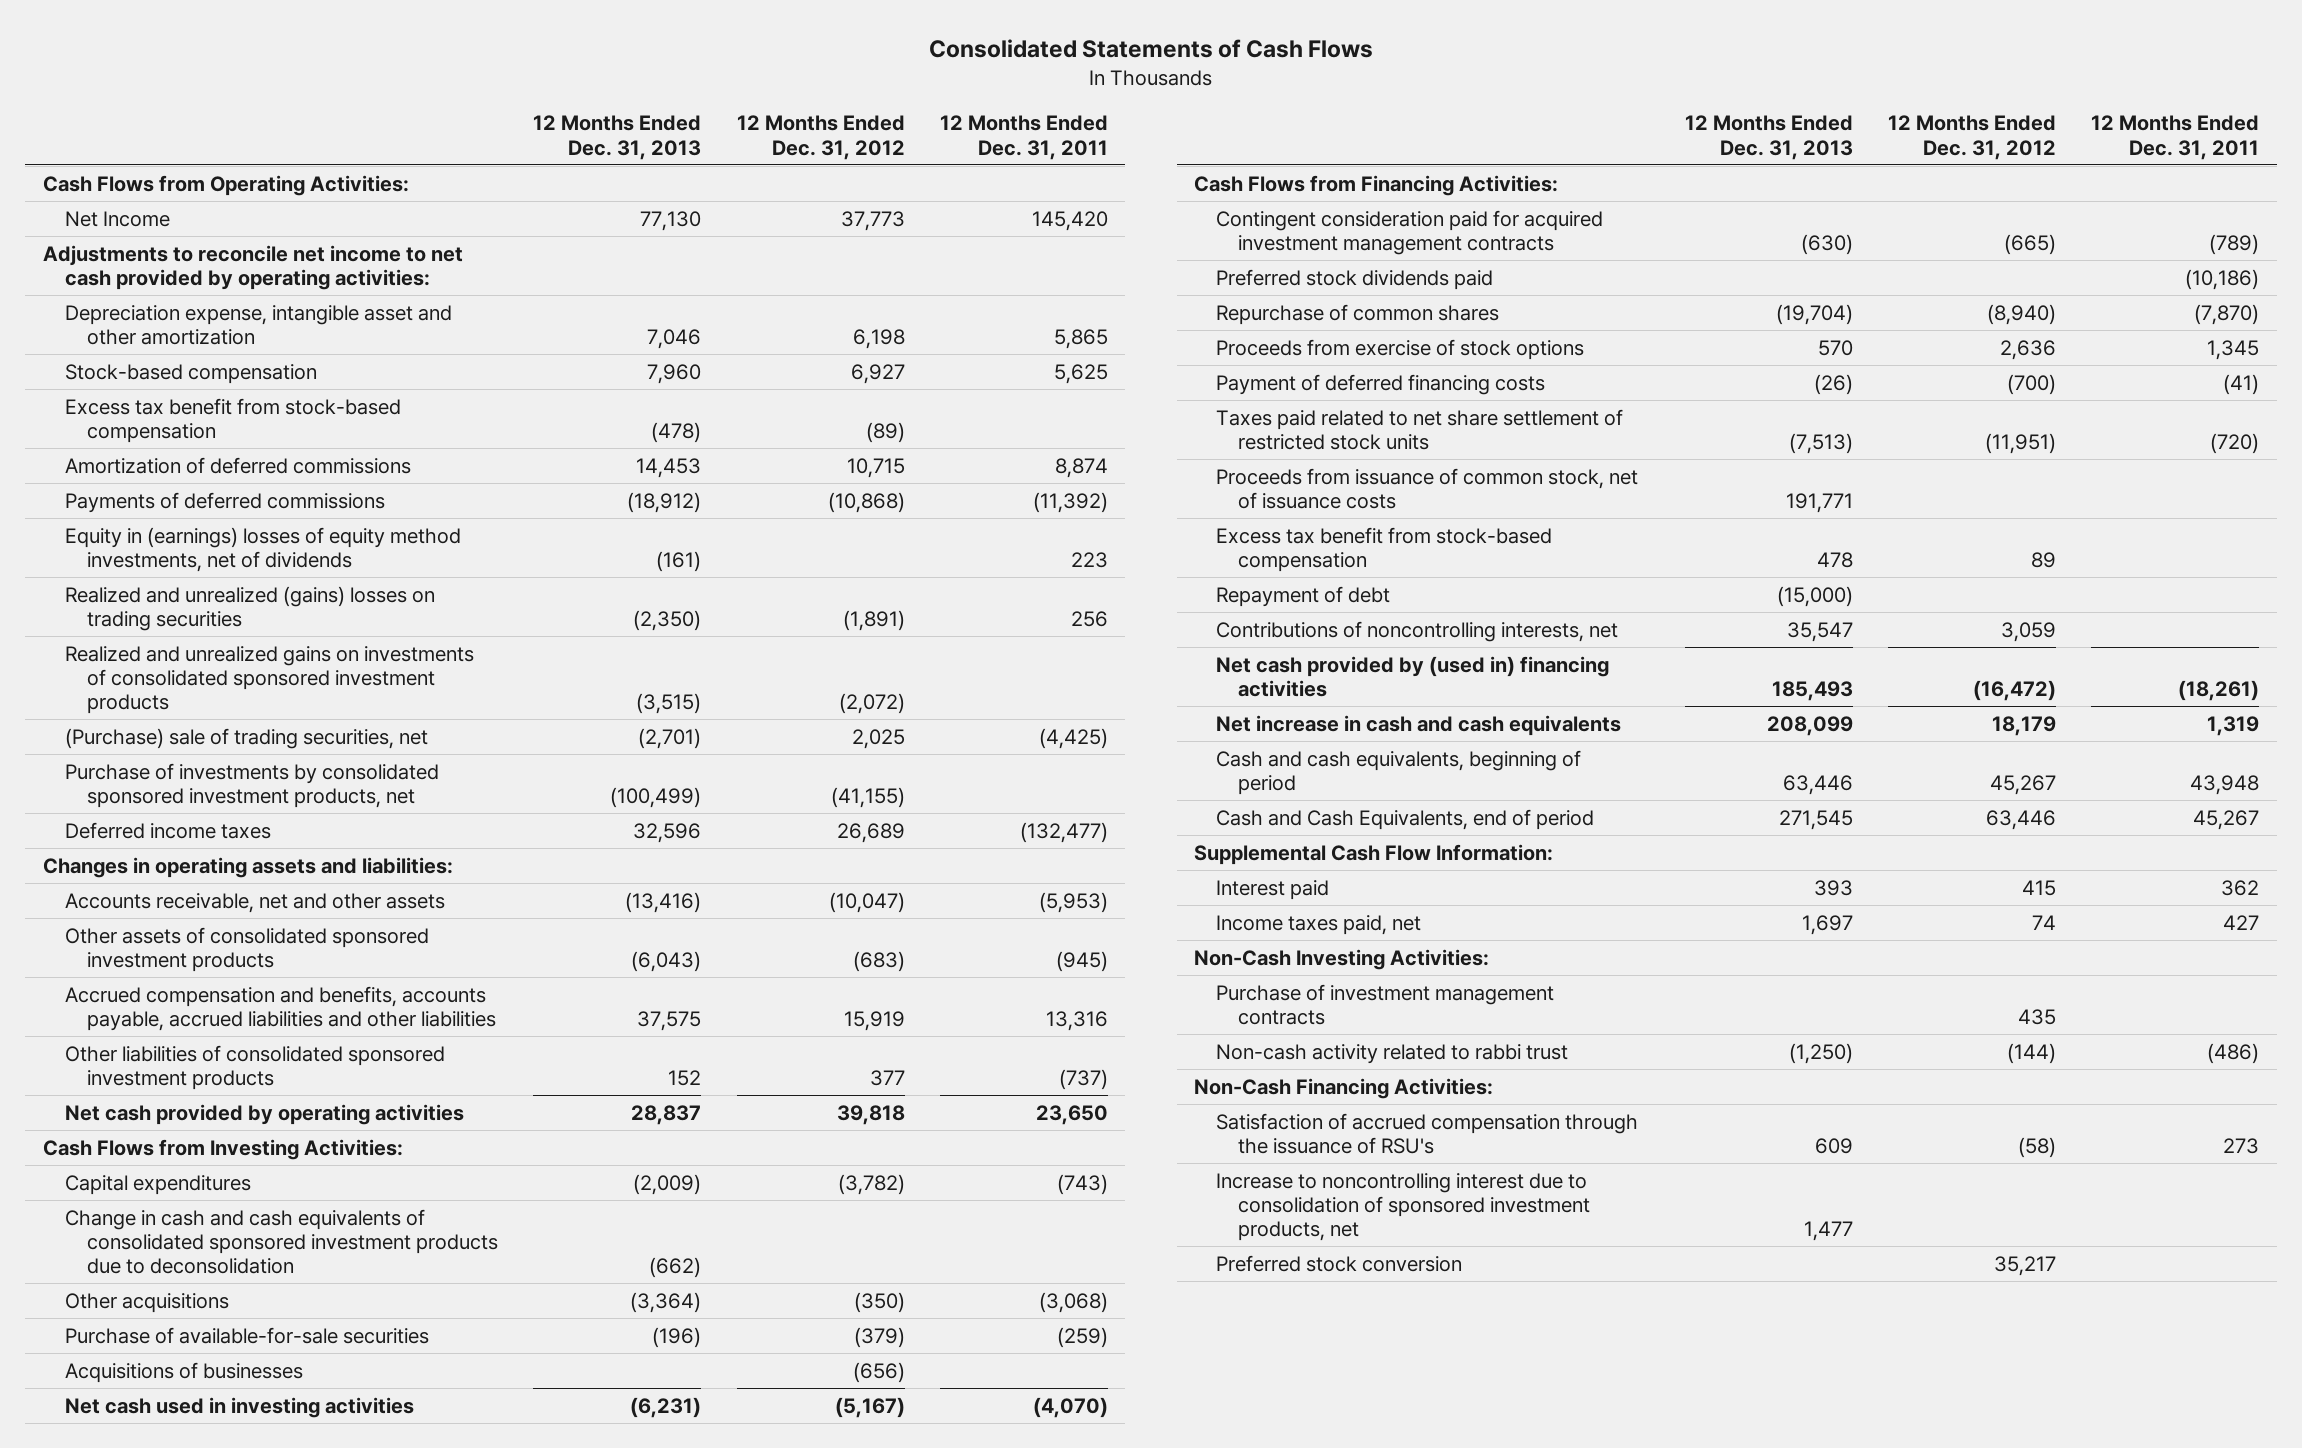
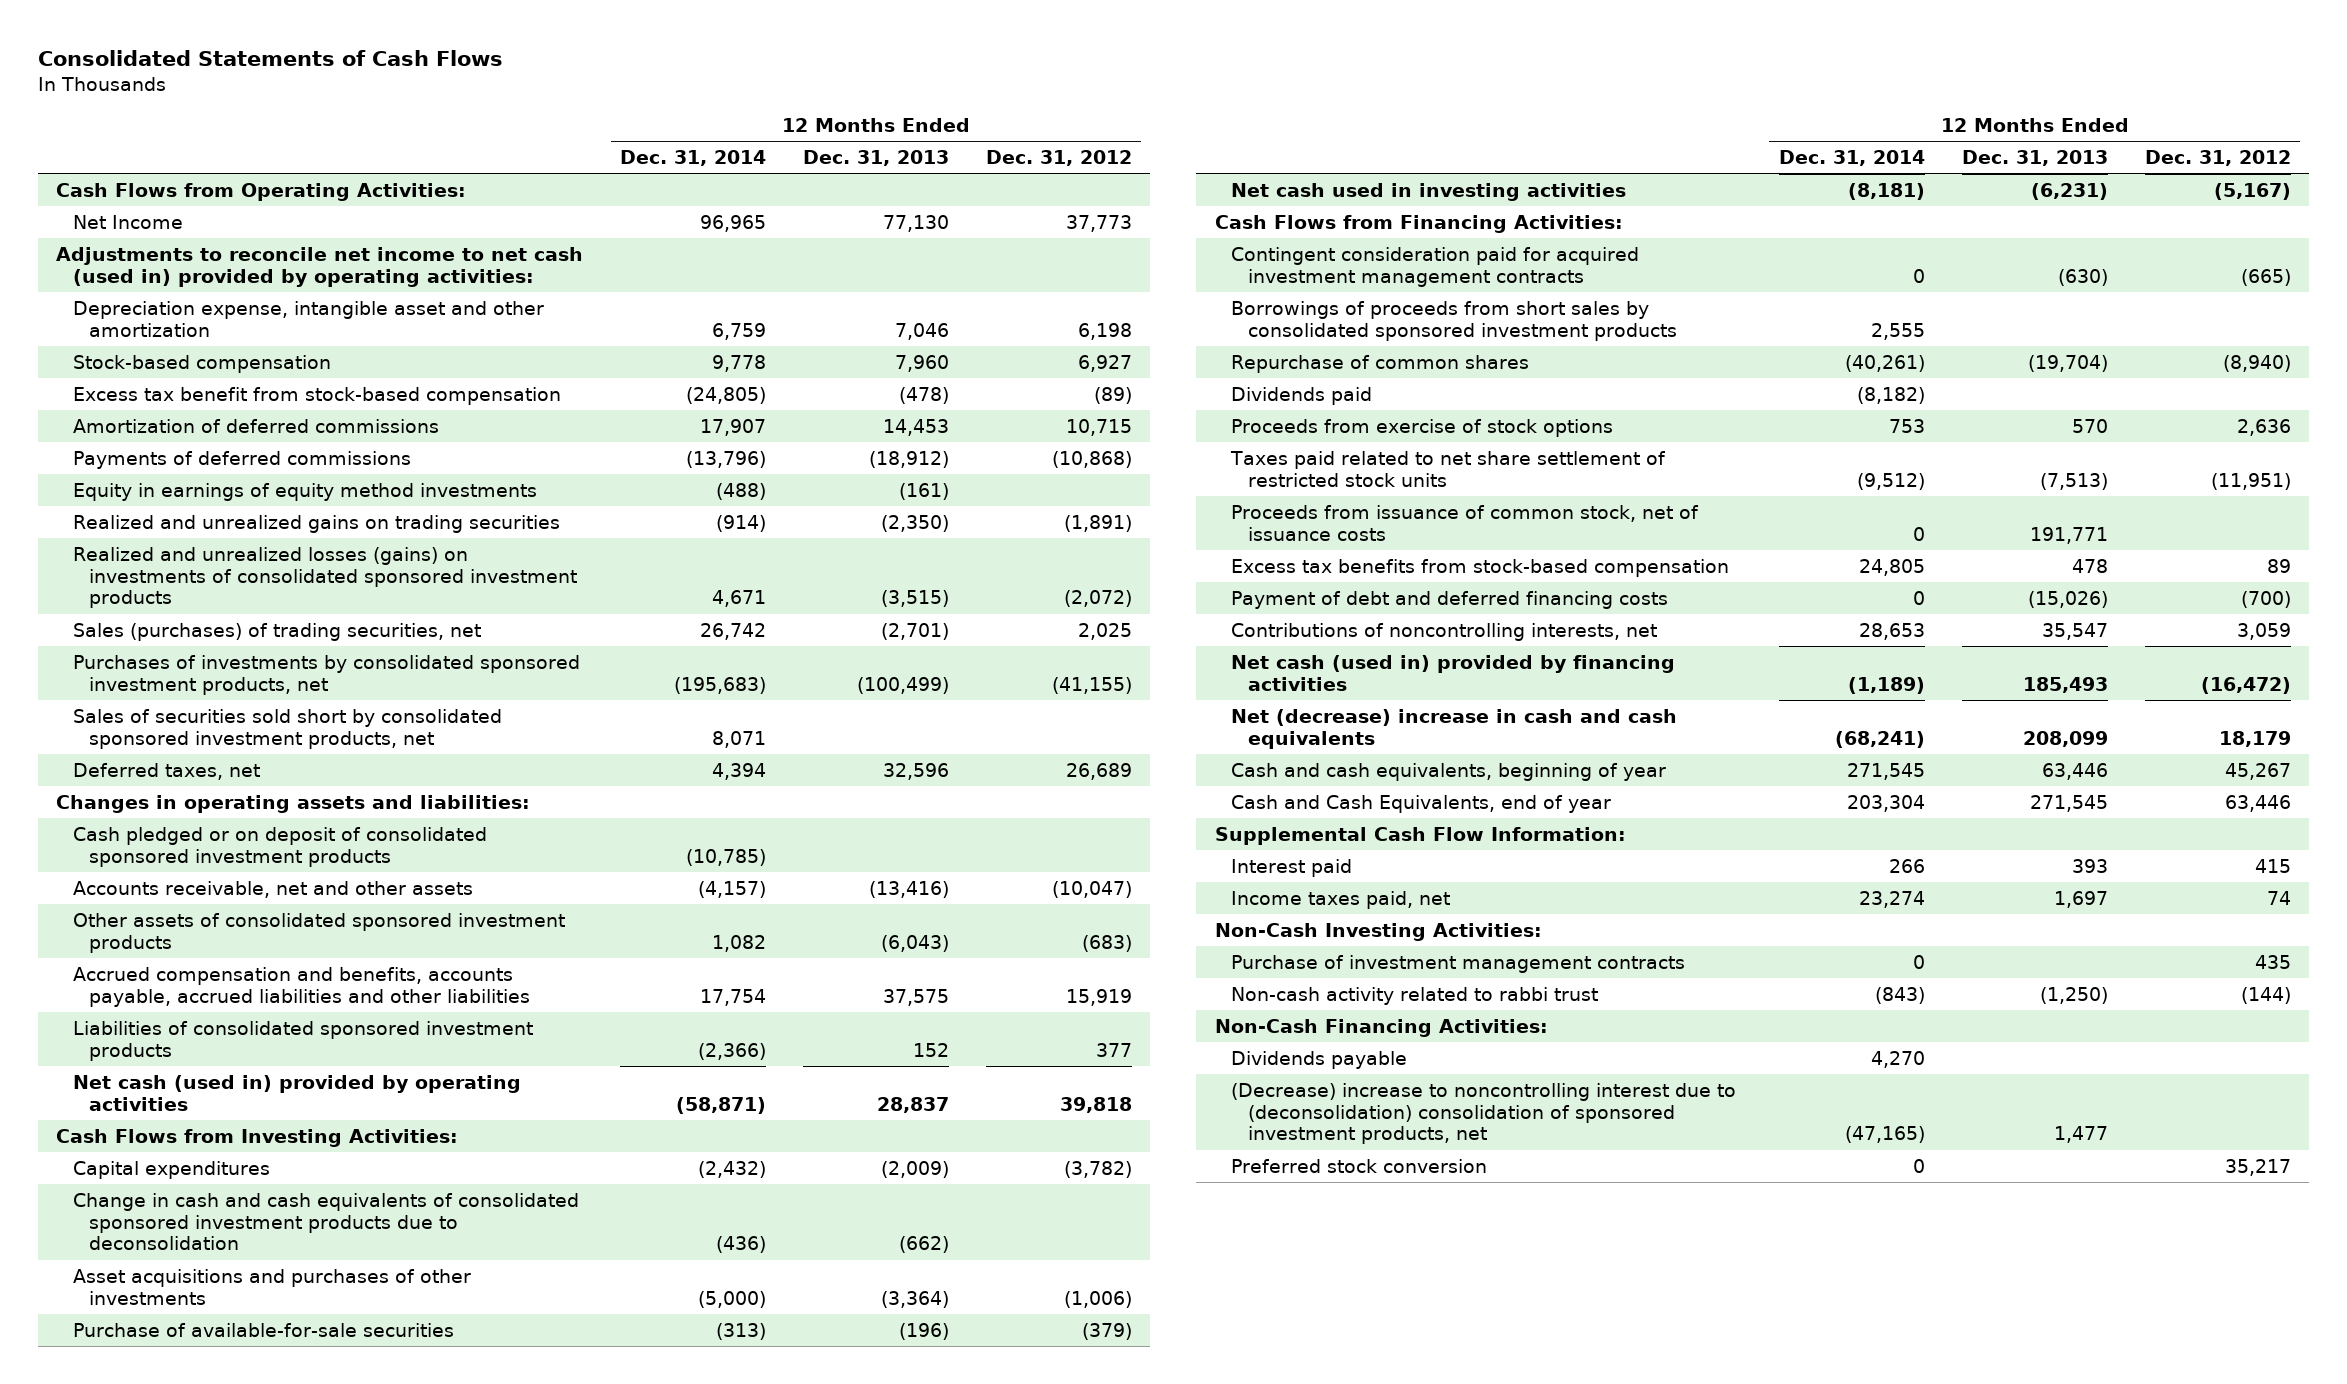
- | 12 Months Ended Dec. 31, 2013 | 12 Months Ended Dec. 31, 2012 | 12 Months Ended Dec. 31, 2011
+ | 12 Months Ended Dec. 31, 2014 | 12 Months Ended Dec. 31, 2013 | 12 Months Ended Dec. 31, 2012
- Adjustments to reconcile net income to net cash provided by operating activities:
+ Adjustments to reconcile net income to net cash (used in) provided by operating activities:
- Equity in (earnings) losses of equity method investments, net of dividends | (161) | | 223
- Realized and unrealized (gains) losses on trading securities | (2,350) | (1,891) | 256
- Realized and unrealized gains on investments of consolidated sponsored investment products | (3,515) | (2,072) |
- (Purchase) sale of trading securities, net | (2,701) | 2,025 | (4,425)
- Purchase of investments by consolidated sponsored investment products, net | (100,499) | (41,155) |
- Deferred income taxes | 32,596 | 26,689 | (132,477)
+ Equity in earnings of equity method investments | (488) | (161) |
+ Realized and unrealized gains on trading securities | (914) | (2,350) | (1,891)
+ Realized and unrealized losses (gains) on investments of consolidated sponsored investment products | 4,671 | (3,515) | (2,072)
+ Sales (purchases) of trading securities, net | 26,742 | (2,701) | 2,025
+ Purchases of investments by consolidated sponsored investment products, net | (195,683) | (100,499) | (41,155)
+ Sales of securities sold short by consolidated sponsored investment products, net | 8,071 | |
+ Deferred taxes, net | 4,394 | 32,596 | 26,689
+ Cash pledged or on deposit of consolidated sponsored investment products | (10,785) | |
- Other liabilities of consolidated sponsored investment products | 152 | 377 | (737)
- Net cash provided by operating activities | 28,837 | 39,818 | 23,650
+ Liabilities of consolidated sponsored investment products | (2,366) | 152 | 377
+ Net cash (used in) provided by operating activities | (58,871) | 28,837 | 39,818
- Other acquisitions | (3,364) | (350) | (3,068)
+ Asset acquisitions and purchases of other investments | (5,000) | (3,364) | (1,006)
- Acquisitions of businesses | | (656) |
- Preferred stock dividends paid | | | (10,186)
+ Borrowings of proceeds from short sales by consolidated sponsored investment products | 2,555 | |
+ Dividends paid | (8,182) | |
- Payment of deferred financing costs | (26) | (700) | (41)
- Excess tax benefit from stock-based compensation | 478 | 89 |
- Repayment of debt | (15,000) | |
+ Excess tax benefits from stock-based compensation | 24,805 | 478 | 89
+ Payment of debt and deferred financing costs | 0 | (15,026) | (700)
- Net cash provided by (used in) financing activities | 185,493 | (16,472) | (18,261)
- Net increase in cash and cash equivalents | 208,099 | 18,179 | 1,319
- Cash and cash equivalents, beginning of period | 63,446 | 45,267 | 43,948
- Cash and Cash Equivalents, end of period | 271,545 | 63,446 | 45,267
+ Net cash (used in) provided by financing activities | (1,189) | 185,493 | (16,472)
+ Net (decrease) increase in cash and cash equivalents | (68,241) | 208,099 | 18,179
+ Cash and cash equivalents, beginning of year | 271,545 | 63,446 | 45,267
+ Cash and Cash Equivalents, end of year | 203,304 | 271,545 | 63,446
- Satisfaction of accrued compensation through the issuance of RSU's | 609 | (58) | 273
- Increase to noncontrolling interest due to consolidation of sponsored investment products, net | 1,477 | |
+ Dividends payable | 4,270 | |
+ (Decrease) increase to noncontrolling interest due to (deconsolidation) consolidation of sponsored investment products, net | (47,165) | 1,477 |

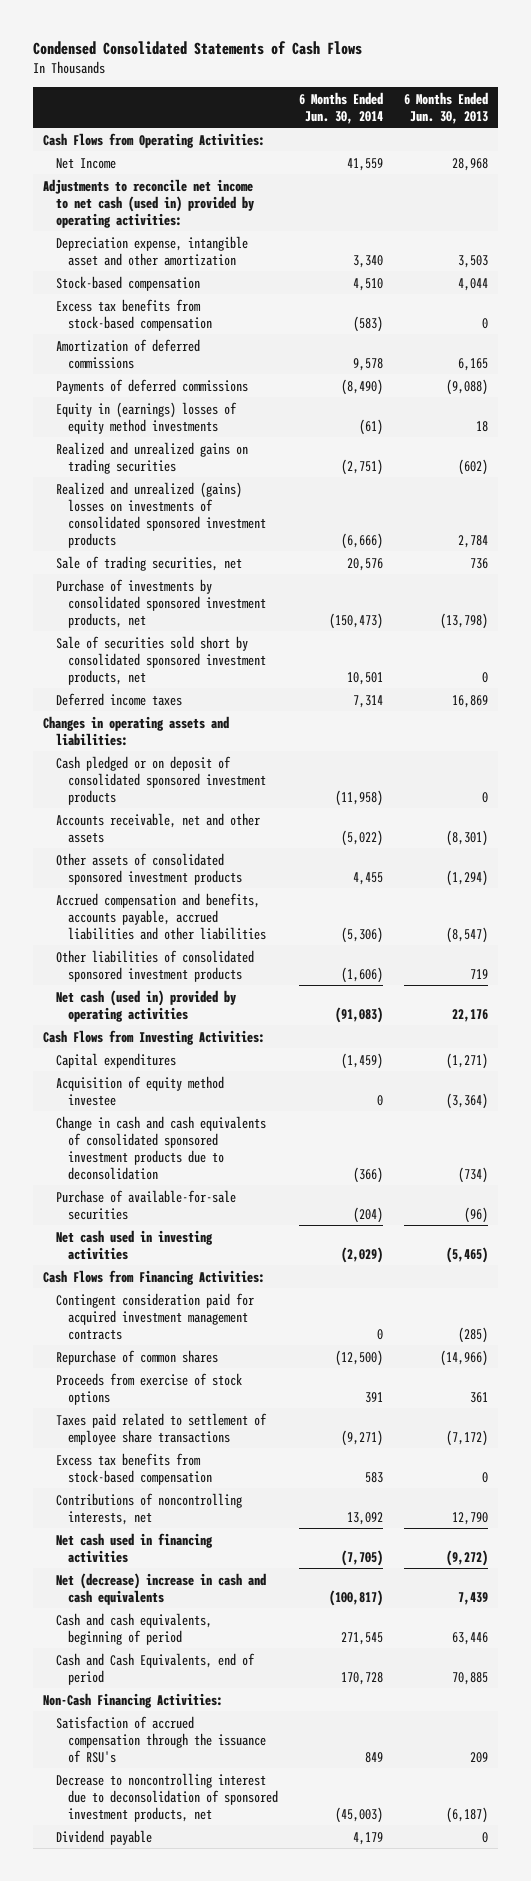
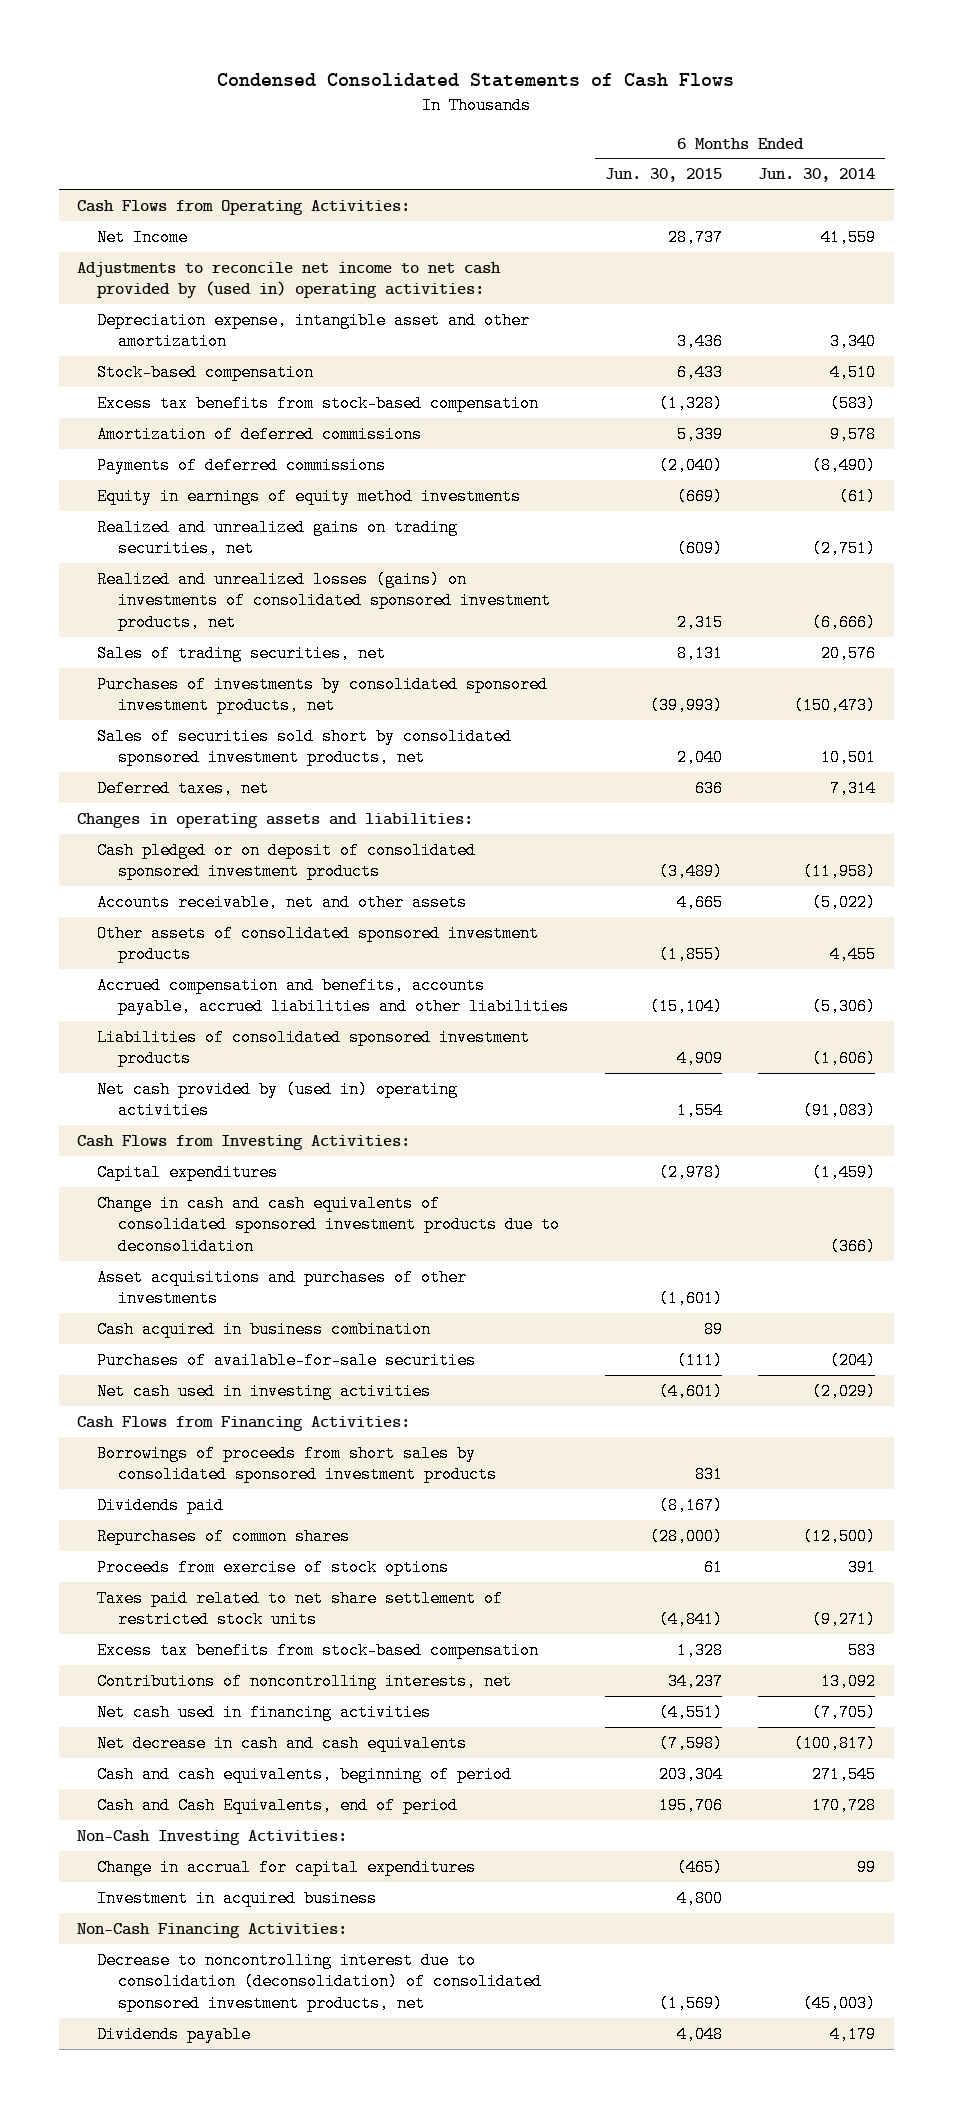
- | 6 Months Ended Jun. 30, 2014 | 6 Months Ended Jun. 30, 2013
+ | 6 Months Ended Jun. 30, 2015 | 6 Months Ended Jun. 30, 2014
- Adjustments to reconcile net income to net cash (used in) provided by operating activities:
+ Adjustments to reconcile net income to net cash provided by (used in) operating activities:
- Equity in (earnings) losses of equity method investments | (61) | 18
- Realized and unrealized gains on trading securities | (2,751) | (602)
- Realized and unrealized (gains) losses on investments of consolidated sponsored investment products | (6,666) | 2,784
- Sale of trading securities, net | 20,576 | 736
- Purchase of investments by consolidated sponsored investment products, net | (150,473) | (13,798)
- Sale of securities sold short by consolidated sponsored investment products, net | 10,501 | 0
- Deferred income taxes | 7,314 | 16,869
+ Equity in earnings of equity method investments | (669) | (61)
+ Realized and unrealized gains on trading securities, net | (609) | (2,751)
+ Realized and unrealized losses (gains) on investments of consolidated sponsored investment products, net | 2,315 | (6,666)
+ Sales of trading securities, net | 8,131 | 20,576
+ Purchases of investments by consolidated sponsored investment products, net | (39,993) | (150,473)
+ Sales of securities sold short by consolidated sponsored investment products, net | 2,040 | 10,501
+ Deferred taxes, net | 636 | 7,314
- Other liabilities of consolidated sponsored investment products | (1,606) | 719
- Net cash (used in) provided by operating activities | (91,083) | 22,176
+ Liabilities of consolidated sponsored investment products | 4,909 | (1,606)
+ Net cash provided by (used in) operating activities | 1,554 | (91,083)
- Acquisition of equity method investee | 0 | (3,364)
- Purchase of available-for-sale securities | (204) | (96)
+ Asset acquisitions and purchases of other investments | (1,601) |
+ Cash acquired in business combination | 89 |
+ Purchases of available-for-sale securities | (111) | (204)
- Contingent consideration paid for acquired investment management contracts | 0 | (285)
- Repurchase of common shares | (12,500) | (14,966)
+ Borrowings of proceeds from short sales by consolidated sponsored investment products | 831 |
+ Dividends paid | (8,167) |
+ Repurchases of common shares | (28,000) | (12,500)
- Taxes paid related to settlement of employee share transactions | (9,271) | (7,172)
+ Taxes paid related to net share settlement of restricted stock units | (4,841) | (9,271)
- Net (decrease) increase in cash and cash equivalents | (100,817) | 7,439
+ Net decrease in cash and cash equivalents | (7,598) | (100,817)
+ Non-Cash Investing Activities:
+ Change in accrual for capital expenditures | (465) | 99
+ Investment in acquired business | 4,800 |
- Satisfaction of accrued compensation through the issuance of RSU's | 849 | 209
- Decrease to noncontrolling interest due to deconsolidation of sponsored investment products, net | (45,003) | (6,187)
- Dividend payable | 4,179 | 0
+ Decrease to noncontrolling interest due to consolidation (deconsolidation) of consolidated sponsored investment products, net | (1,569) | (45,003)
+ Dividends payable | 4,048 | 4,179

